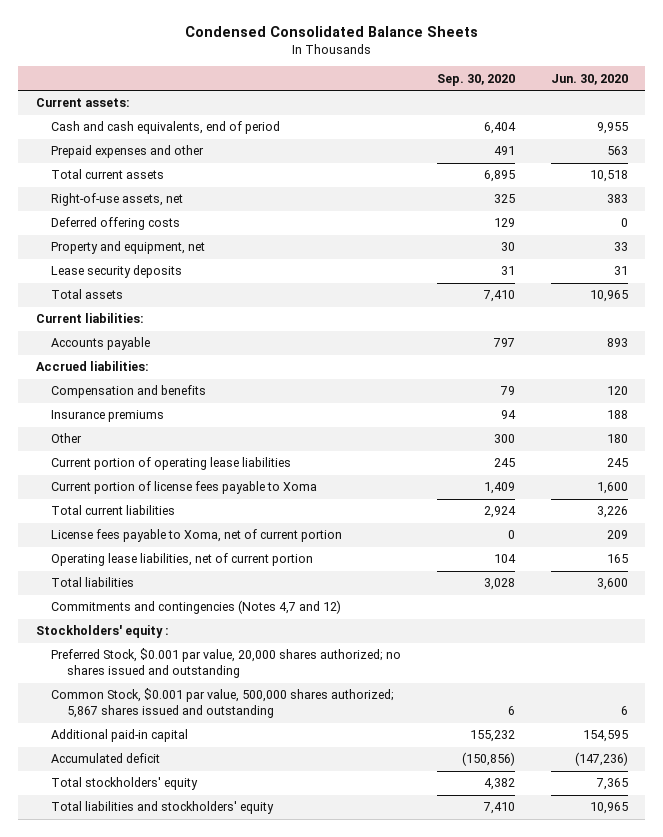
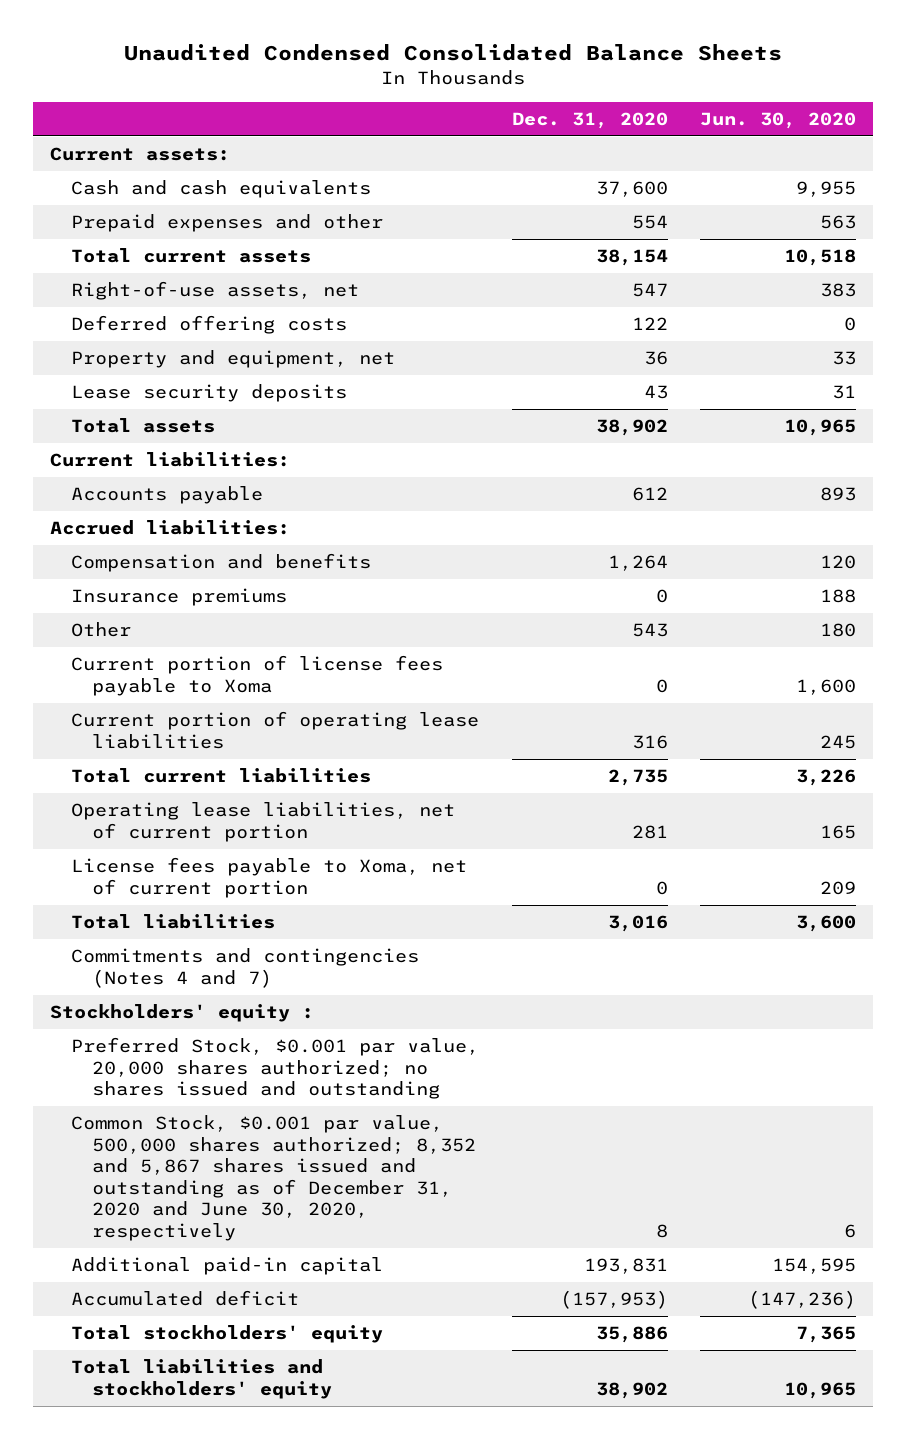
- Condensed Consolidated Balance Sheets
+ Unaudited Condensed Consolidated Balance Sheets
- | Sep. 30, 2020 | Jun. 30, 2020
+ | Dec. 31, 2020 | Jun. 30, 2020
- Cash and cash equivalents, end of period | 6,404 | 9,955
+ Cash and cash equivalents | 37,600 | 9,955
moved down: Current portion of operating lease liabilities | 316 | 245
moved down: License fees payable to Xoma, net of current portion | 0 | 209
- Commitments and contingencies (Notes 4,7 and 12)
+ Commitments and contingencies (Notes 4 and 7)
- Common Stock, $0.001 par value, 500,000 shares authorized; 5,867 shares issued and outstanding | 6 | 6
+ Common Stock, $0.001 par value, 500,000 shares authorized; 8,352 and 5,867 shares issued and outstanding as of December 31, 2020 and June 30, 2020, respectively | 8 | 6

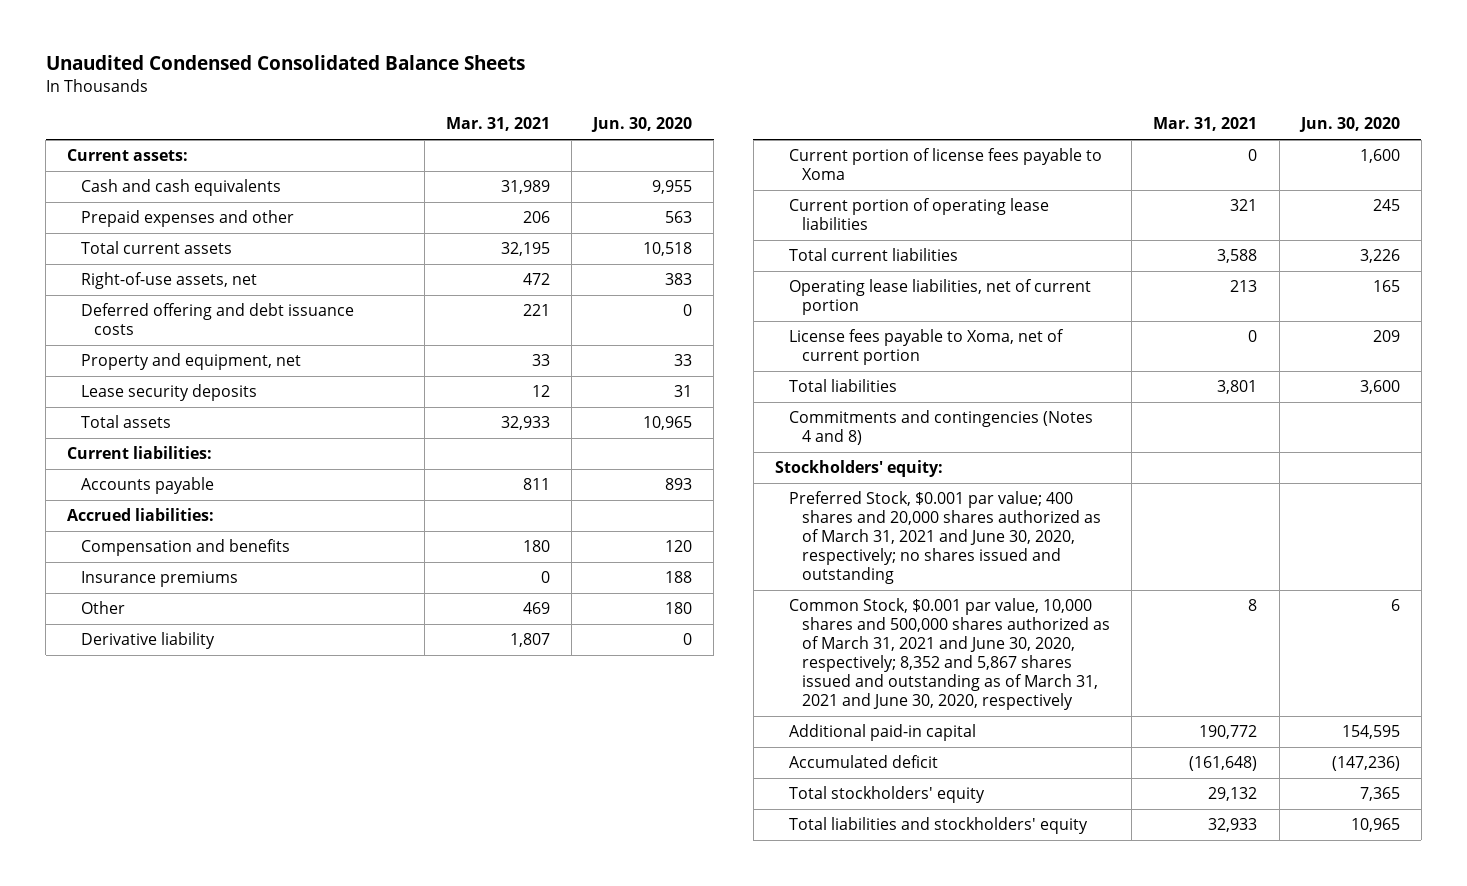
- | Dec. 31, 2020 | Jun. 30, 2020
+ | Mar. 31, 2021 | Jun. 30, 2020
- Deferred offering costs | 122 | 0
+ Deferred offering and debt issuance costs | 221 | 0
+ Derivative liability | 1,807 | 0
- Commitments and contingencies (Notes 4 and 7)
- Stockholders' equity :
- Preferred Stock, $0.001 par value, 20,000 shares authorized; no shares issued and outstanding
- Common Stock, $0.001 par value, 500,000 shares authorized; 8,352 and 5,867 shares issued and outstanding as of December 31, 2020 and June 30, 2020, respectively | 8 | 6
+ Commitments and contingencies (Notes 4 and 8)
+ Stockholders' equity:
+ Preferred Stock, $0.001 par value; 400 shares and 20,000 shares authorized as of March 31, 2021 and June 30, 2020, respectively; no shares issued and outstanding
+ Common Stock, $0.001 par value, 10,000 shares and 500,000 shares authorized as of March 31, 2021 and June 30, 2020, respectively; 8,352 and 5,867 shares issued and outstanding as of March 31, 2021 and June 30, 2020, respectively | 8 | 6

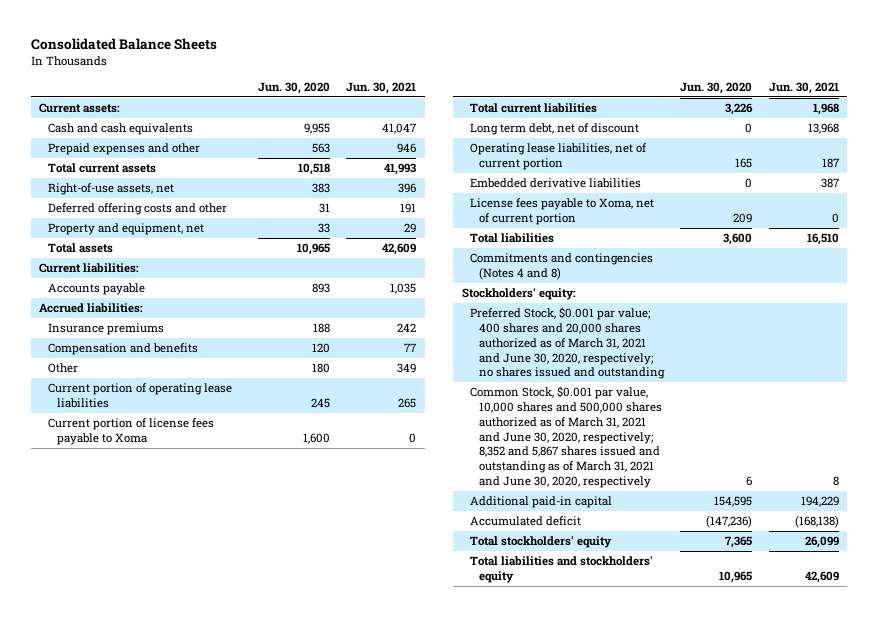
- Unaudited Condensed Consolidated Balance Sheets
+ Consolidated Balance Sheets
- | Mar. 31, 2021 | Jun. 30, 2020
+ | Jun. 30, 2020 | Jun. 30, 2021
- Deferred offering and debt issuance costs | 221 | 0
+ Deferred offering costs and other | 31 | 191
- Lease security deposits | 12 | 31
moved down: Compensation and benefits | 120 | 77
- Derivative liability | 1,807 | 0
moved down: Current portion of license fees payable to Xoma | 1,600 | 0
+ Long term debt, net of discount | 0 | 13,968
+ Embedded derivative liabilities | 0 | 387

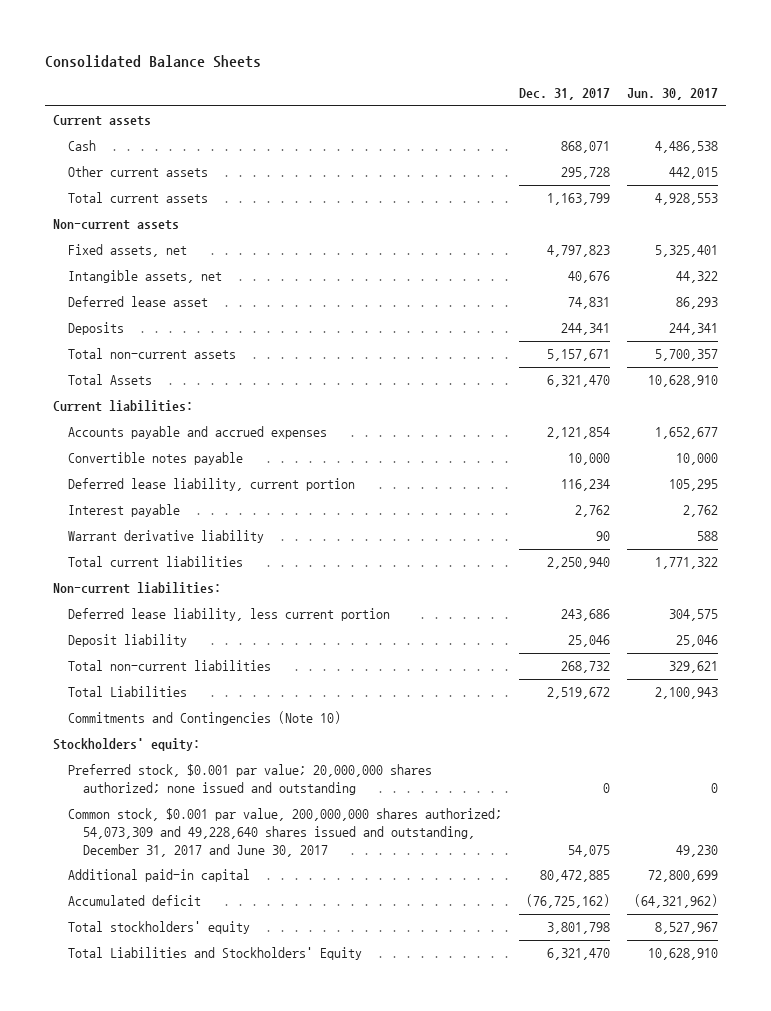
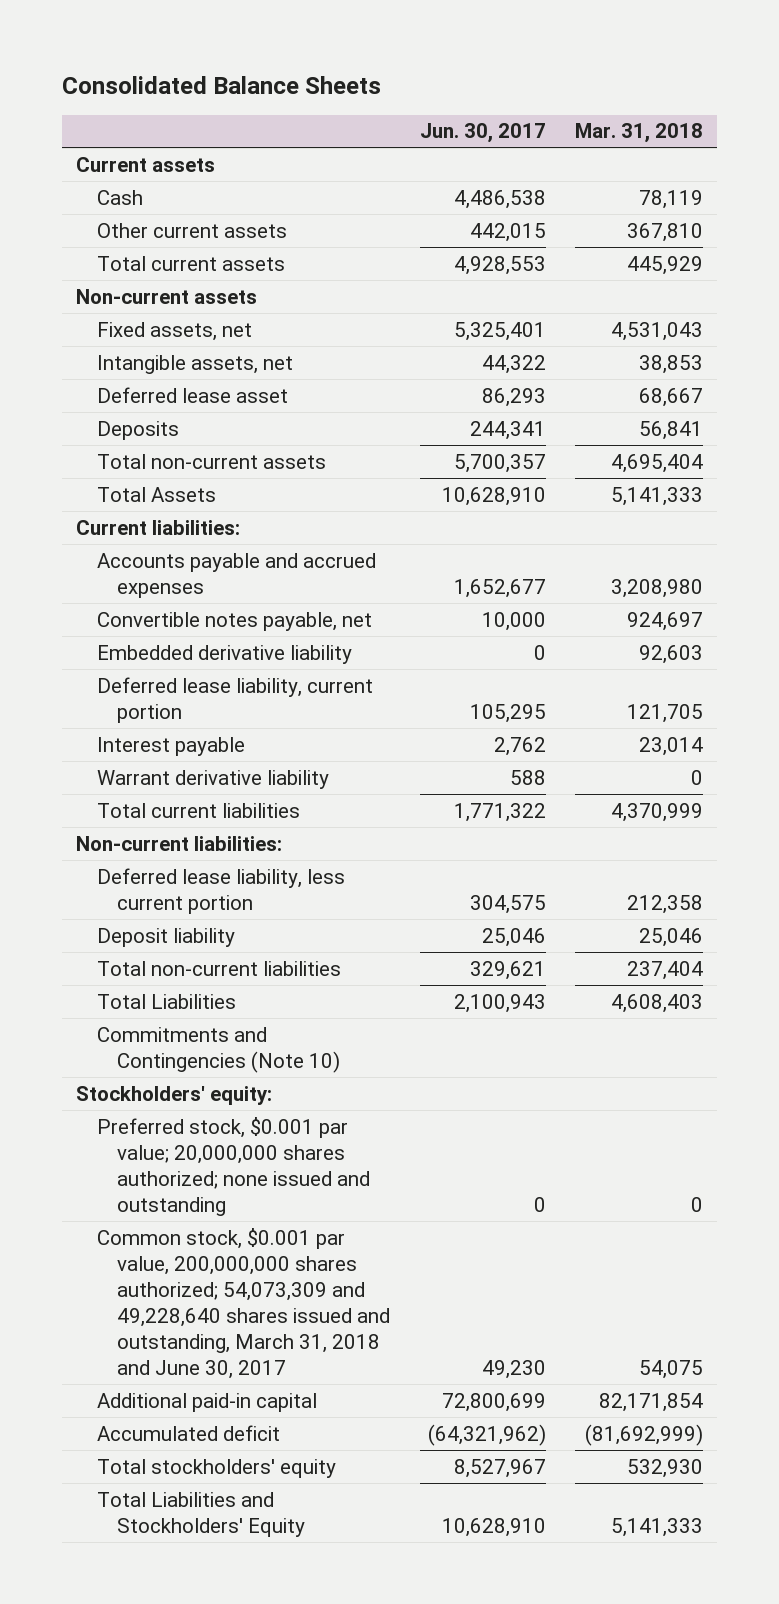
- | Dec. 31, 2017 | Jun. 30, 2017
+ | Jun. 30, 2017 | Mar. 31, 2018
- Convertible notes payable | 10,000 | 10,000
+ Convertible notes payable, net | 10,000 | 924,697
+ Embedded derivative liability | 0 | 92,603
- Common stock, $0.001 par value, 200,000,000 shares authorized; 54,073,309 and 49,228,640 shares issued and outstanding, December 31, 2017 and June 30, 2017 | 54,075 | 49,230
+ Common stock, $0.001 par value, 200,000,000 shares authorized; 54,073,309 and 49,228,640 shares issued and outstanding, March 31, 2018 and June 30, 2017 | 49,230 | 54,075

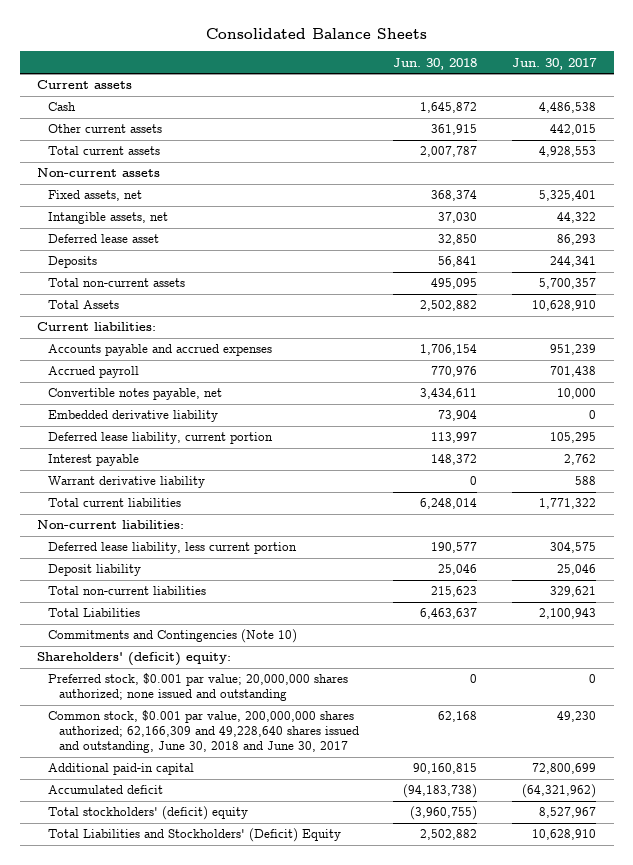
- | Jun. 30, 2017 | Mar. 31, 2018
+ | Jun. 30, 2018 | Jun. 30, 2017
- Accounts payable and accrued expenses | 1,652,677 | 3,208,980
+ Accounts payable and accrued expenses | 1,706,154 | 951,239
+ Accrued payroll | 770,976 | 701,438
- Stockholders' equity:
+ Shareholders' (deficit) equity:
- Common stock, $0.001 par value, 200,000,000 shares authorized; 54,073,309 and 49,228,640 shares issued and outstanding, March 31, 2018 and June 30, 2017 | 49,230 | 54,075
+ Common stock, $0.001 par value, 200,000,000 shares authorized; 62,166,309 and 49,228,640 shares issued and outstanding, June 30, 2018 and June 30, 2017 | 62,168 | 49,230
- Total stockholders' equity | 8,527,967 | 532,930
- Total Liabilities and Stockholders' Equity | 10,628,910 | 5,141,333
+ Total stockholders' (deficit) equity | (3,960,755) | 8,527,967
+ Total Liabilities and Stockholders' (Deficit) Equity | 2,502,882 | 10,628,910

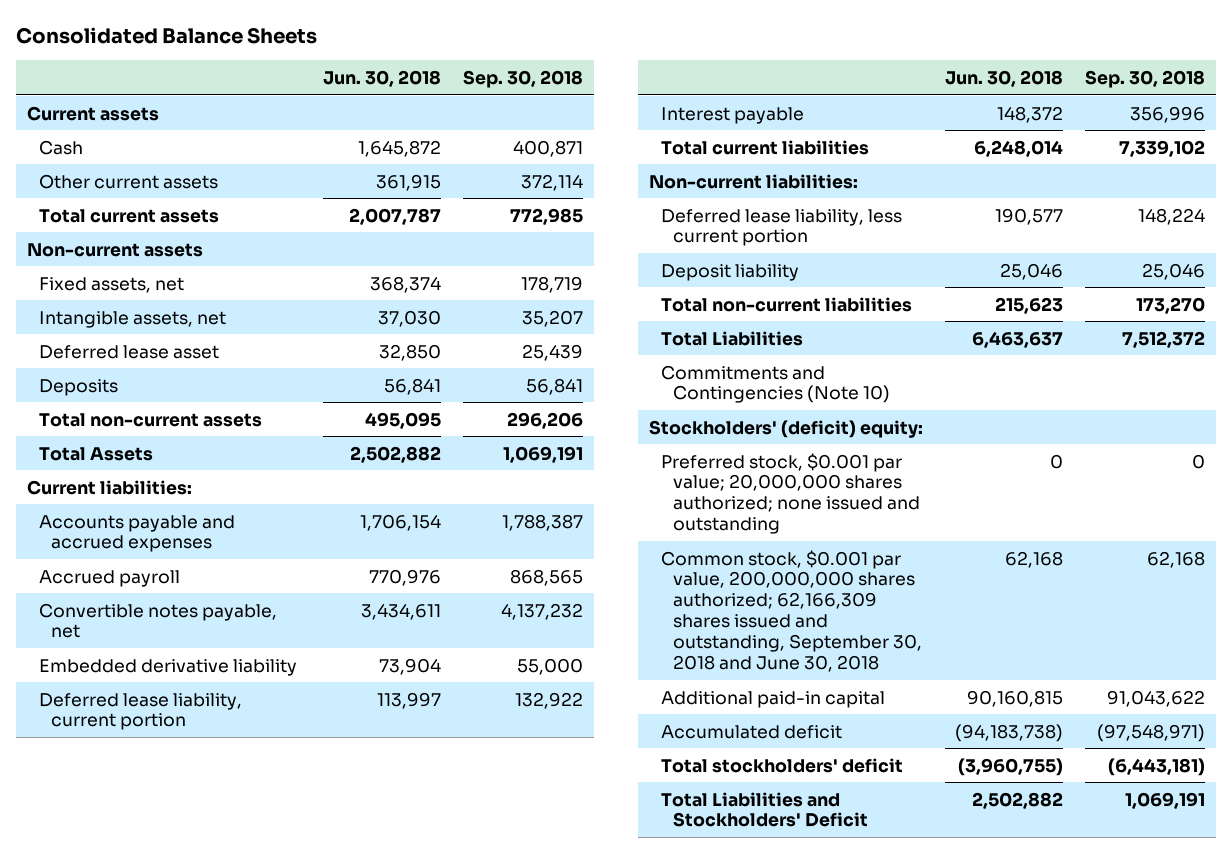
- | Jun. 30, 2018 | Jun. 30, 2017
+ | Jun. 30, 2018 | Sep. 30, 2018
- Warrant derivative liability | 0 | 588
- Shareholders' (deficit) equity:
+ Stockholders' (deficit) equity:
- Common stock, $0.001 par value, 200,000,000 shares authorized; 62,166,309 and 49,228,640 shares issued and outstanding, June 30, 2018 and June 30, 2017 | 62,168 | 49,230
+ Common stock, $0.001 par value, 200,000,000 shares authorized; 62,166,309 shares issued and outstanding, September 30, 2018 and June 30, 2018 | 62,168 | 62,168
- Total stockholders' (deficit) equity | (3,960,755) | 8,527,967
- Total Liabilities and Stockholders' (Deficit) Equity | 2,502,882 | 10,628,910
+ Total stockholders' deficit | (3,960,755) | (6,443,181)
+ Total Liabilities and Stockholders' Deficit | 2,502,882 | 1,069,191

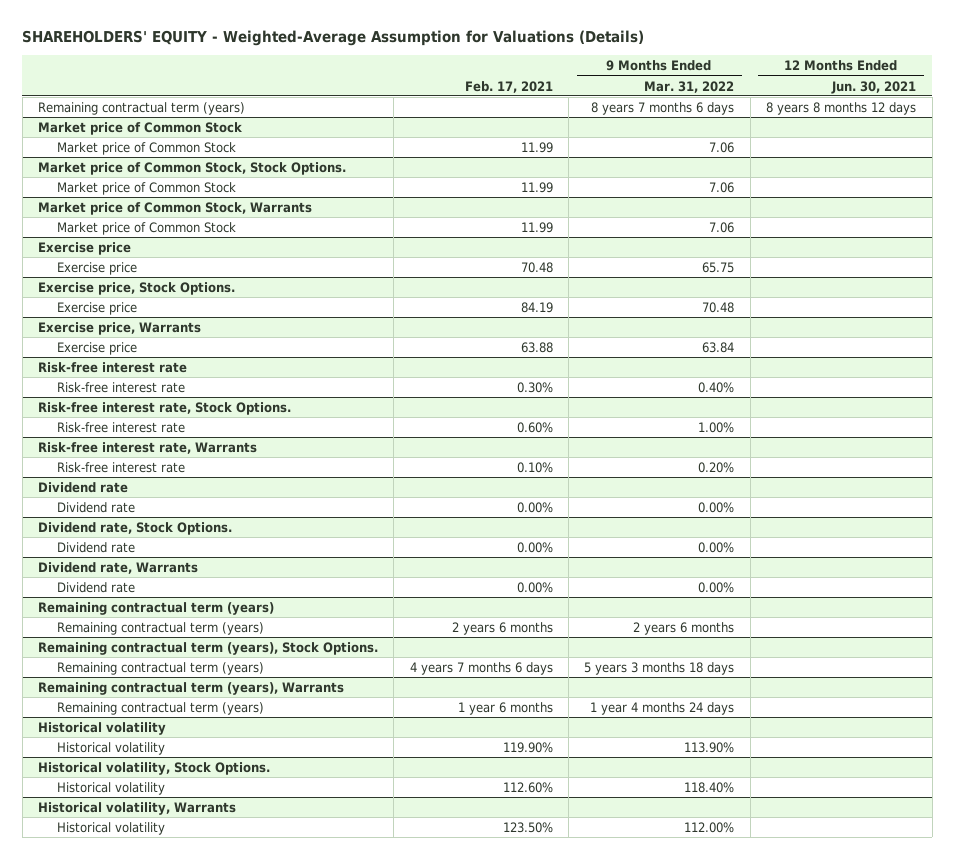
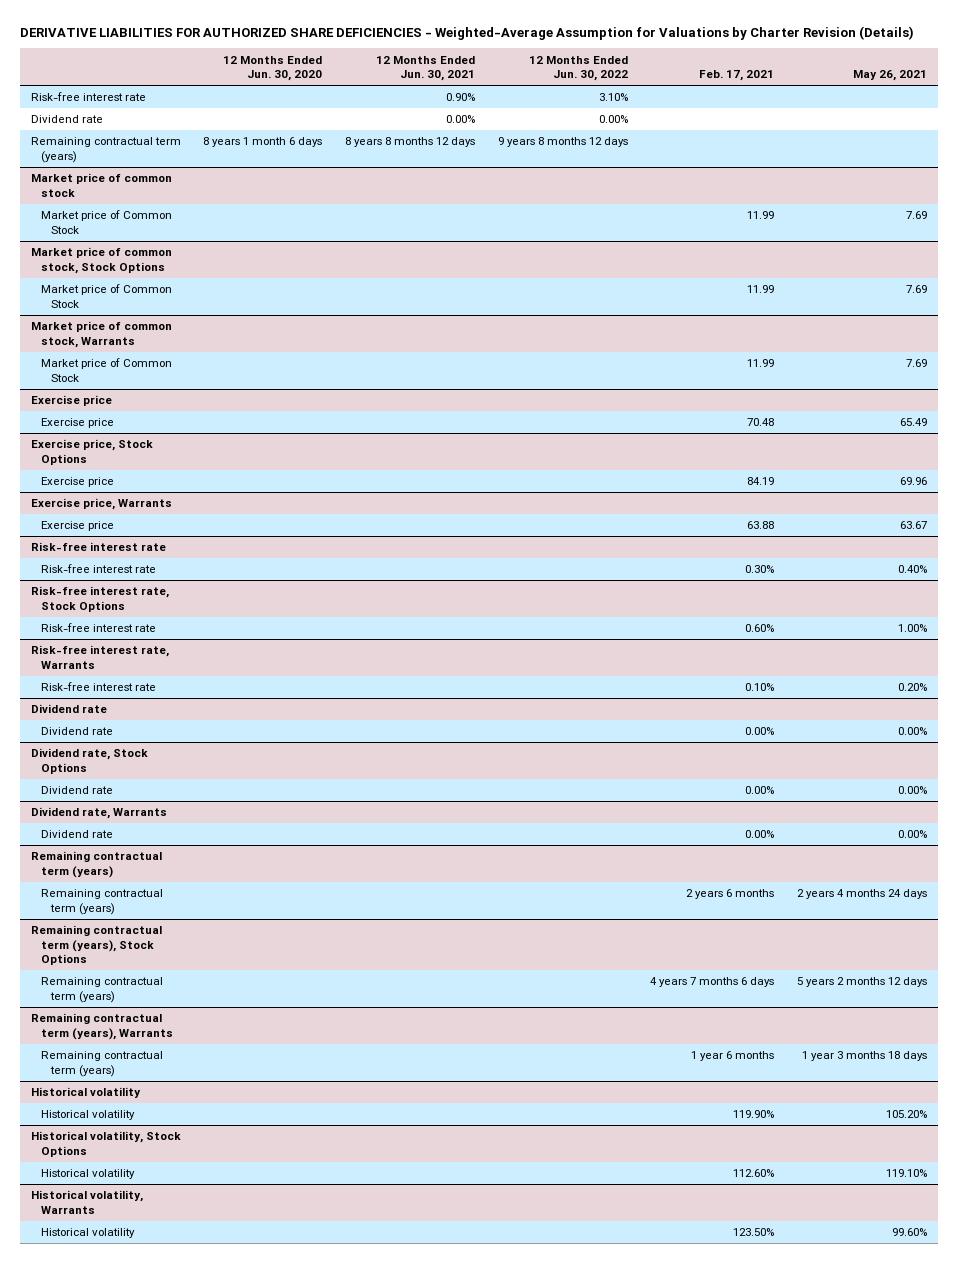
- SHAREHOLDERS' EQUITY - Weighted-Average Assumption for Valuations (Details)
+ DERIVATIVE LIABILITIES FOR AUTHORIZED SHARE DEFICIENCIES - Weighted-Average Assumption for Valuations by Charter Revision (Details)
- | Feb. 17, 2021 | 9 Months Ended Mar. 31, 2022 | 12 Months Ended Jun. 30, 2021
+ | 12 Months Ended Jun. 30, 2020 | 12 Months Ended Jun. 30, 2021 | 12 Months Ended Jun. 30, 2022 | Feb. 17, 2021 | May 26, 2021
+ Risk-free interest rate | | 0.90% | 3.10% | |
+ Dividend rate | | 0.00% | 0.00% | |
- Market price of Common Stock
+ Market price of common stock
- Market price of Common Stock, Stock Options.
+ Market price of common stock, Stock Options
- Market price of Common Stock, Warrants
+ Market price of common stock, Warrants
- Exercise price, Stock Options.
+ Exercise price, Stock Options
- Risk-free interest rate, Stock Options.
+ Risk-free interest rate, Stock Options
- Dividend rate, Stock Options.
+ Dividend rate, Stock Options
- Remaining contractual term (years), Stock Options.
+ Remaining contractual term (years), Stock Options
- Historical volatility, Stock Options.
+ Historical volatility, Stock Options

